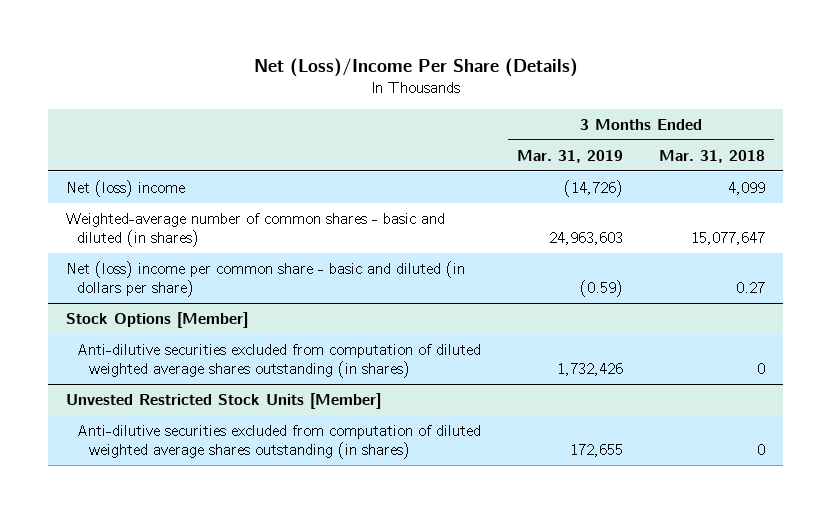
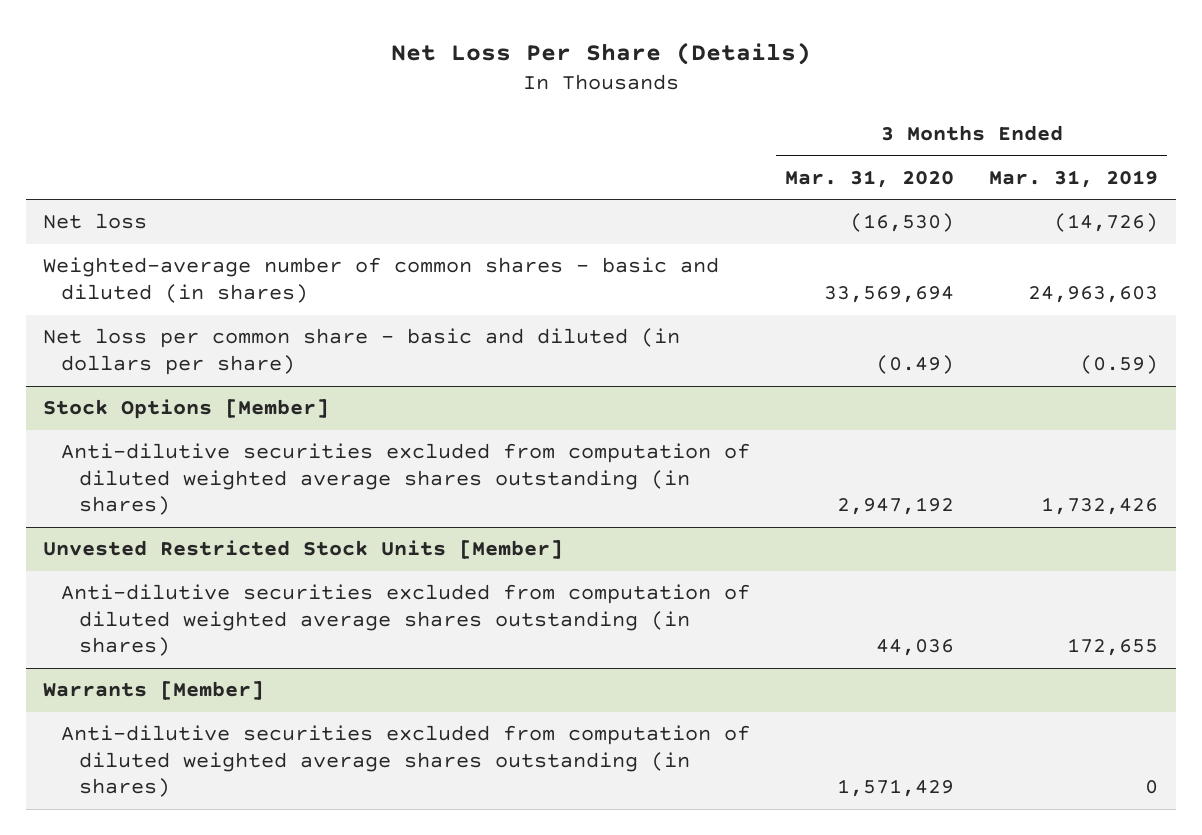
- Net (Loss)/Income Per Share (Details)
+ Net Loss Per Share (Details)
- | 3 Months Ended Mar. 31, 2019 | 3 Months Ended Mar. 31, 2018
+ | 3 Months Ended Mar. 31, 2020 | 3 Months Ended Mar. 31, 2019
- Net (loss) income | (14,726) | 4,099
+ Net loss | (16,530) | (14,726)
- Net (loss) income per common share - basic and diluted (in dollars per share) | (0.59) | 0.27
+ Net loss per common share - basic and diluted (in dollars per share) | (0.49) | (0.59)
+ Warrants [Member]
+ Anti-dilutive securities excluded from computation of diluted weighted average shares outstanding (in shares) | 1,571,429 | 0

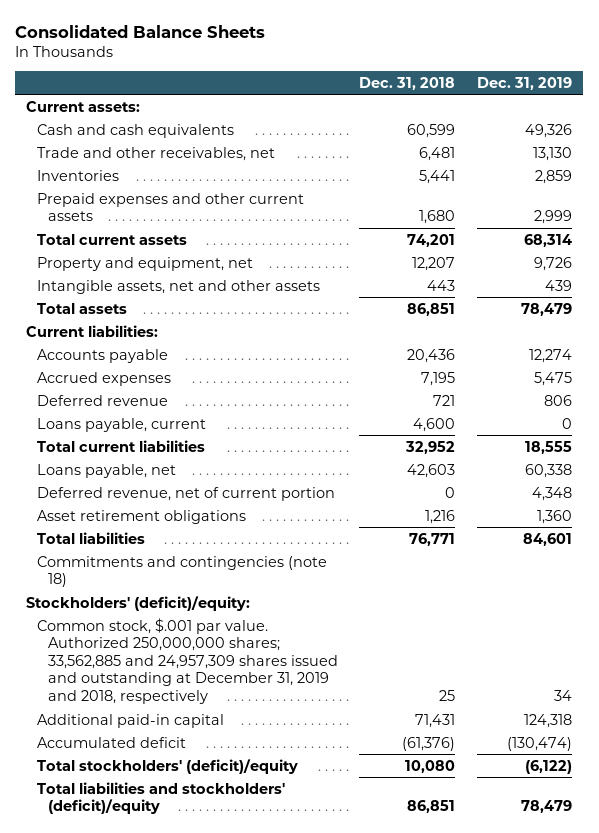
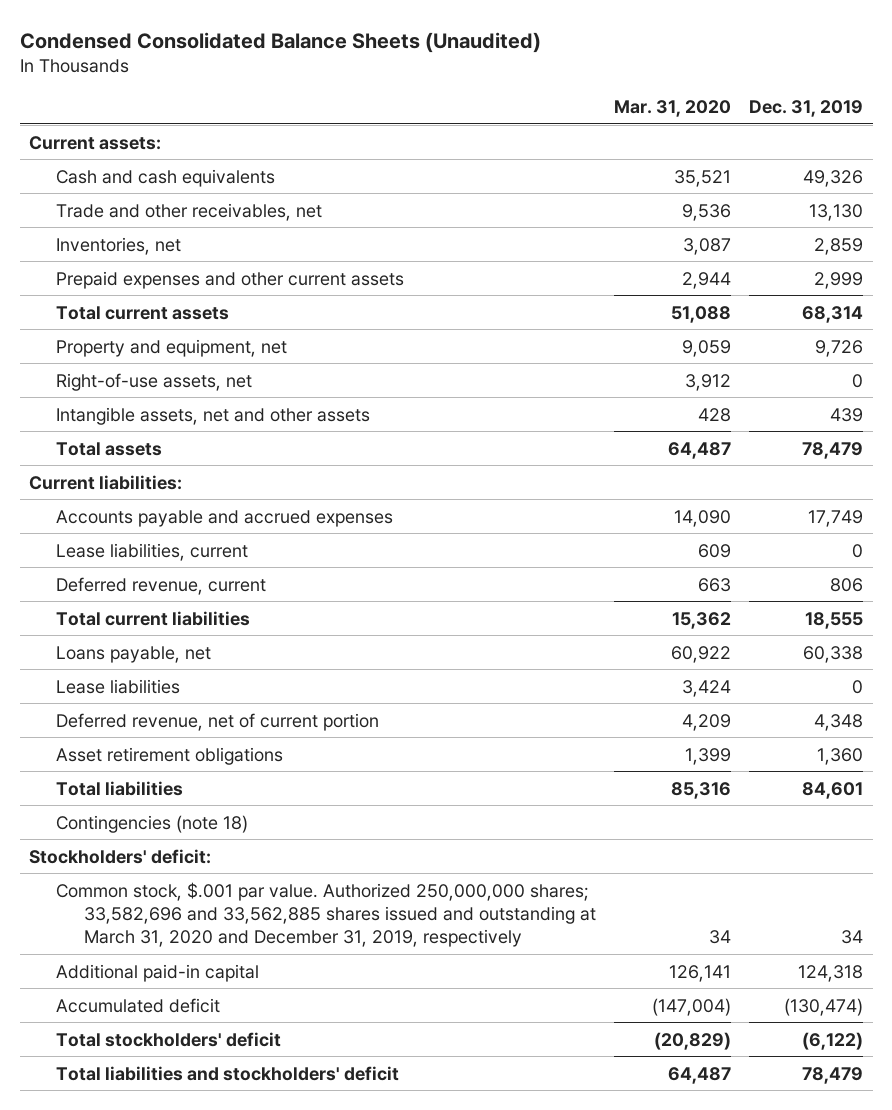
- Consolidated Balance Sheets
+ Condensed Consolidated Balance Sheets (Unaudited)
- | Dec. 31, 2018 | Dec. 31, 2019
+ | Mar. 31, 2020 | Dec. 31, 2019
- Inventories | 5,441 | 2,859
+ Inventories, net | 3,087 | 2,859
+ Right-of-use assets, net | 3,912 | 0
- Accounts payable | 20,436 | 12,274
- Accrued expenses | 7,195 | 5,475
- Deferred revenue | 721 | 806
- Loans payable, current | 4,600 | 0
+ Accounts payable and accrued expenses | 14,090 | 17,749
+ Lease liabilities, current | 609 | 0
+ Deferred revenue, current | 663 | 806
+ Lease liabilities | 3,424 | 0
- Commitments and contingencies (note 18)
- Stockholders' (deficit)/equity:
- Common stock, $.001 par value. Authorized 250,000,000 shares; 33,562,885 and 24,957,309 shares issued and outstanding at December 31, 2019 and 2018, respectively | 25 | 34
+ Contingencies (note 18)
+ Stockholders' deficit:
+ Common stock, $.001 par value. Authorized 250,000,000 shares; 33,582,696 and 33,562,885 shares issued and outstanding at March 31, 2020 and December 31, 2019, respectively | 34 | 34
- Total stockholders' (deficit)/equity | 10,080 | (6,122)
- Total liabilities and stockholders' (deficit)/equity | 86,851 | 78,479
+ Total stockholders' deficit | (20,829) | (6,122)
+ Total liabilities and stockholders' deficit | 64,487 | 78,479

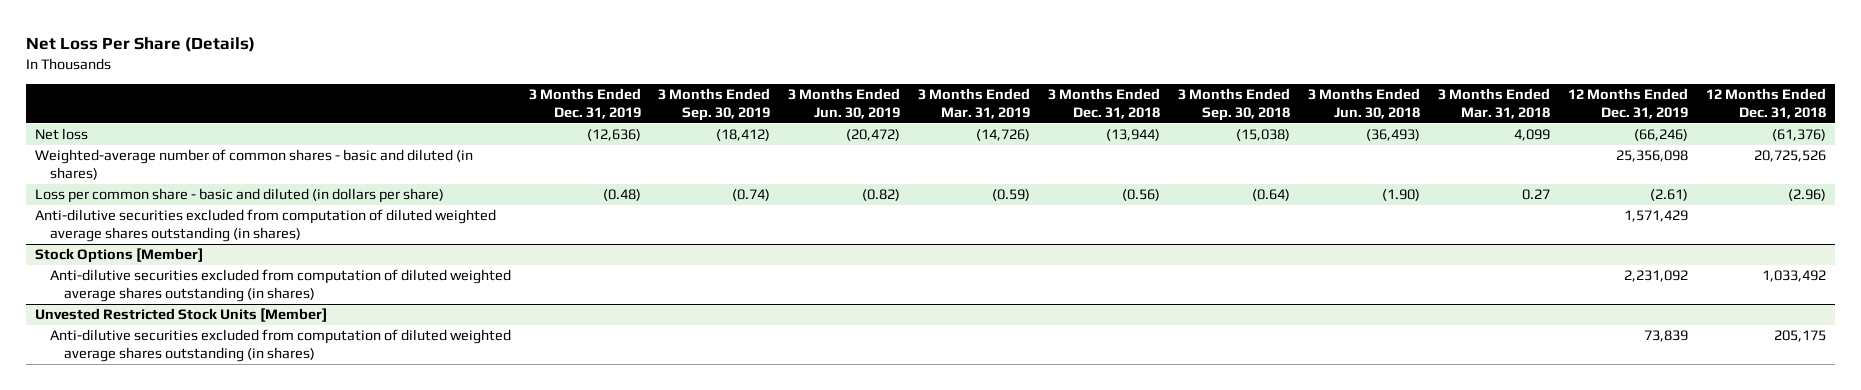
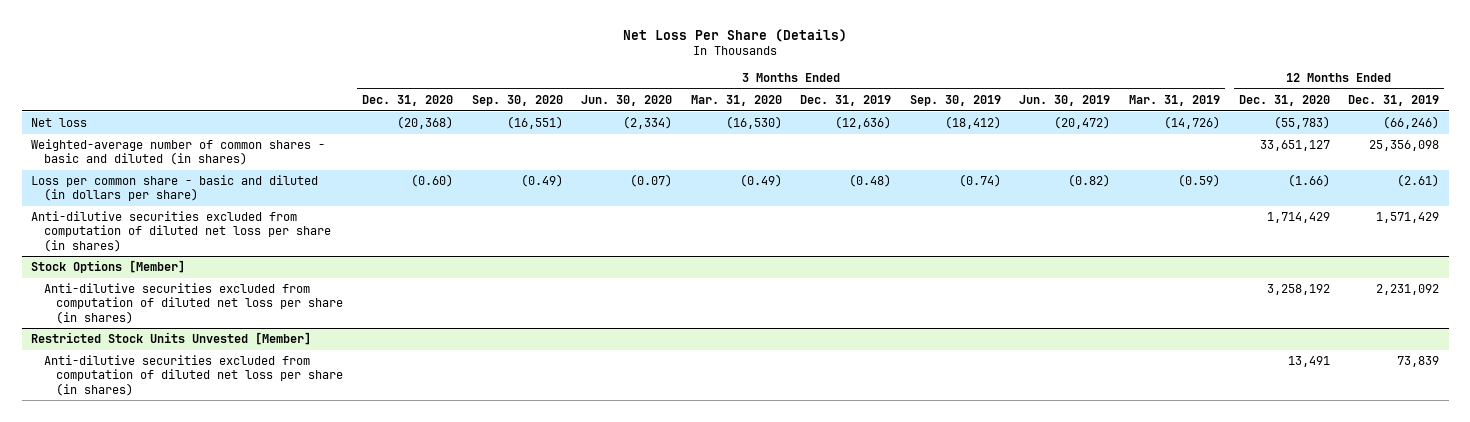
- | 3 Months Ended Dec. 31, 2019 | 3 Months Ended Sep. 30, 2019 | 3 Months Ended Jun. 30, 2019 | 3 Months Ended Mar. 31, 2019 | 3 Months Ended Dec. 31, 2018 | 3 Months Ended Sep. 30, 2018 | 3 Months Ended Jun. 30, 2018 | 3 Months Ended Mar. 31, 2018 | 12 Months Ended Dec. 31, 2019 | 12 Months Ended Dec. 31, 2018
+ | 3 Months Ended Dec. 31, 2020 | 3 Months Ended Sep. 30, 2020 | 3 Months Ended Jun. 30, 2020 | 3 Months Ended Mar. 31, 2020 | 3 Months Ended Dec. 31, 2019 | 3 Months Ended Sep. 30, 2019 | 3 Months Ended Jun. 30, 2019 | 3 Months Ended Mar. 31, 2019 | 12 Months Ended Dec. 31, 2020 | 12 Months Ended Dec. 31, 2019
- Anti-dilutive securities excluded from computation of diluted weighted average shares outstanding (in shares) | | | | | | | | | 1,571,429 |
+ Anti-dilutive securities excluded from computation of diluted net loss per share (in shares) | | | | | | | | | 1,714,429 | 1,571,429
@ Stock Options [Member]
- Anti-dilutive securities excluded from computation of diluted weighted average shares outstanding (in shares) | | | | | | | | | 2,231,092 | 1,033,492
- Unvested Restricted Stock Units [Member]
- Anti-dilutive securities excluded from computation of diluted weighted average shares outstanding (in shares) | | | | | | | | | 73,839 | 205,175
@ Stock Options [Member]
+ Anti-dilutive securities excluded from computation of diluted net loss per share (in shares) | | | | | | | | | 3,258,192 | 2,231,092
+ Restricted Stock Units Unvested [Member]
+ Anti-dilutive securities excluded from computation of diluted net loss per share (in shares) | | | | | | | | | 13,491 | 73,839

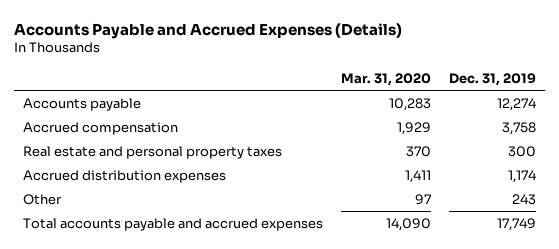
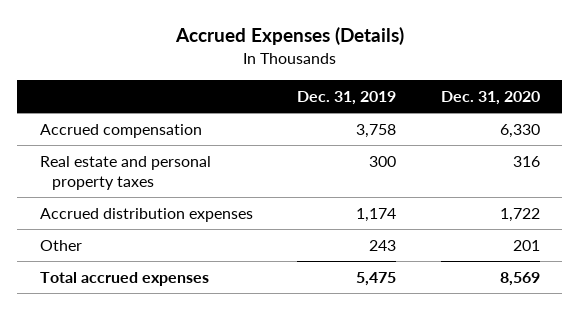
- Accounts Payable and Accrued Expenses (Details)
+ Accrued Expenses (Details)
- | Mar. 31, 2020 | Dec. 31, 2019
+ | Dec. 31, 2019 | Dec. 31, 2020
- Accounts payable | 10,283 | 12,274
- Total accounts payable and accrued expenses | 14,090 | 17,749
+ Total accrued expenses | 5,475 | 8,569

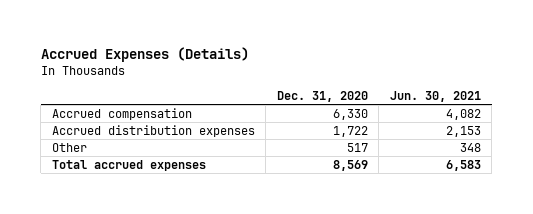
- | Dec. 31, 2019 | Dec. 31, 2020
+ | Dec. 31, 2020 | Jun. 30, 2021
- Real estate and personal property taxes | 300 | 316
- Other | 243 | 201
+ Other | 517 | 348

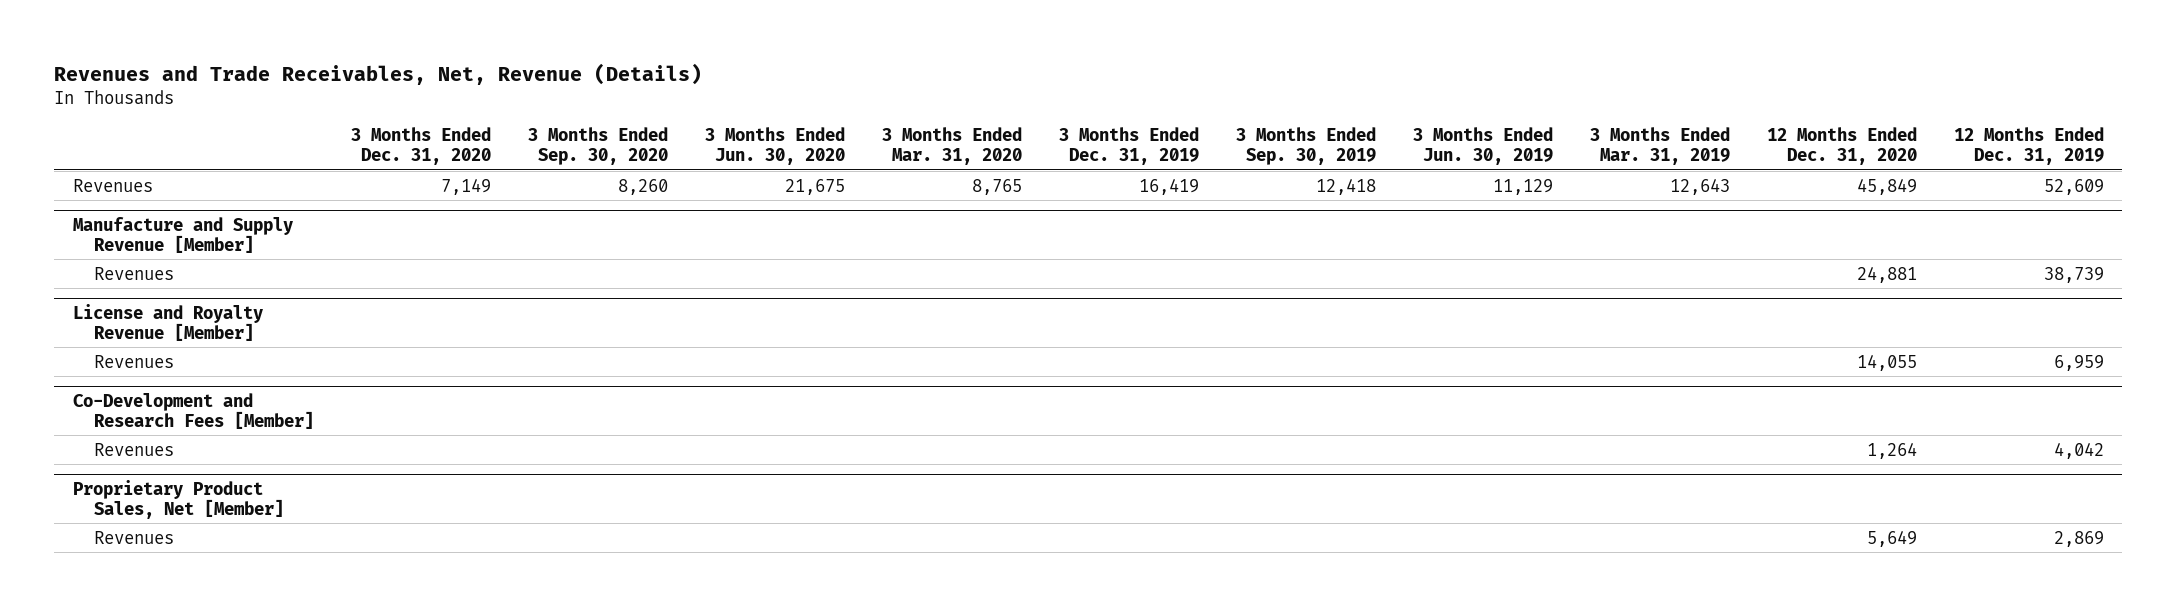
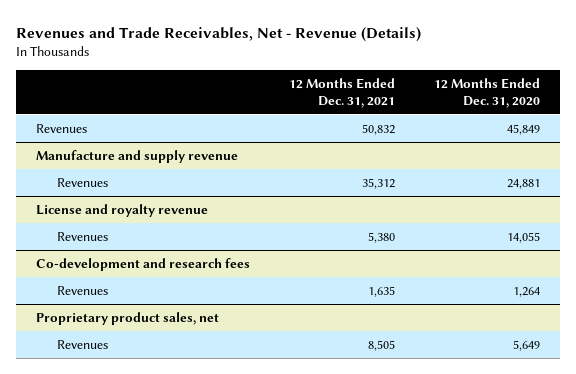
- Revenues and Trade Receivables, Net, Revenue (Details)
+ Revenues and Trade Receivables, Net - Revenue (Details)
- | 3 Months Ended Dec. 31, 2020 | 3 Months Ended Sep. 30, 2020 | 3 Months Ended Jun. 30, 2020 | 3 Months Ended Mar. 31, 2020 | 3 Months Ended Dec. 31, 2019 | 3 Months Ended Sep. 30, 2019 | 3 Months Ended Jun. 30, 2019 | 3 Months Ended Mar. 31, 2019 | 12 Months Ended Dec. 31, 2020 | 12 Months Ended Dec. 31, 2019
+ | 12 Months Ended Dec. 31, 2021 | 12 Months Ended Dec. 31, 2020
- Manufacture and Supply Revenue [Member]
+ Manufacture and supply revenue
- License and Royalty Revenue [Member]
+ License and royalty revenue
- Co-Development and Research Fees [Member]
+ Co-development and research fees
- Proprietary Product Sales, Net [Member]
+ Proprietary product sales, net

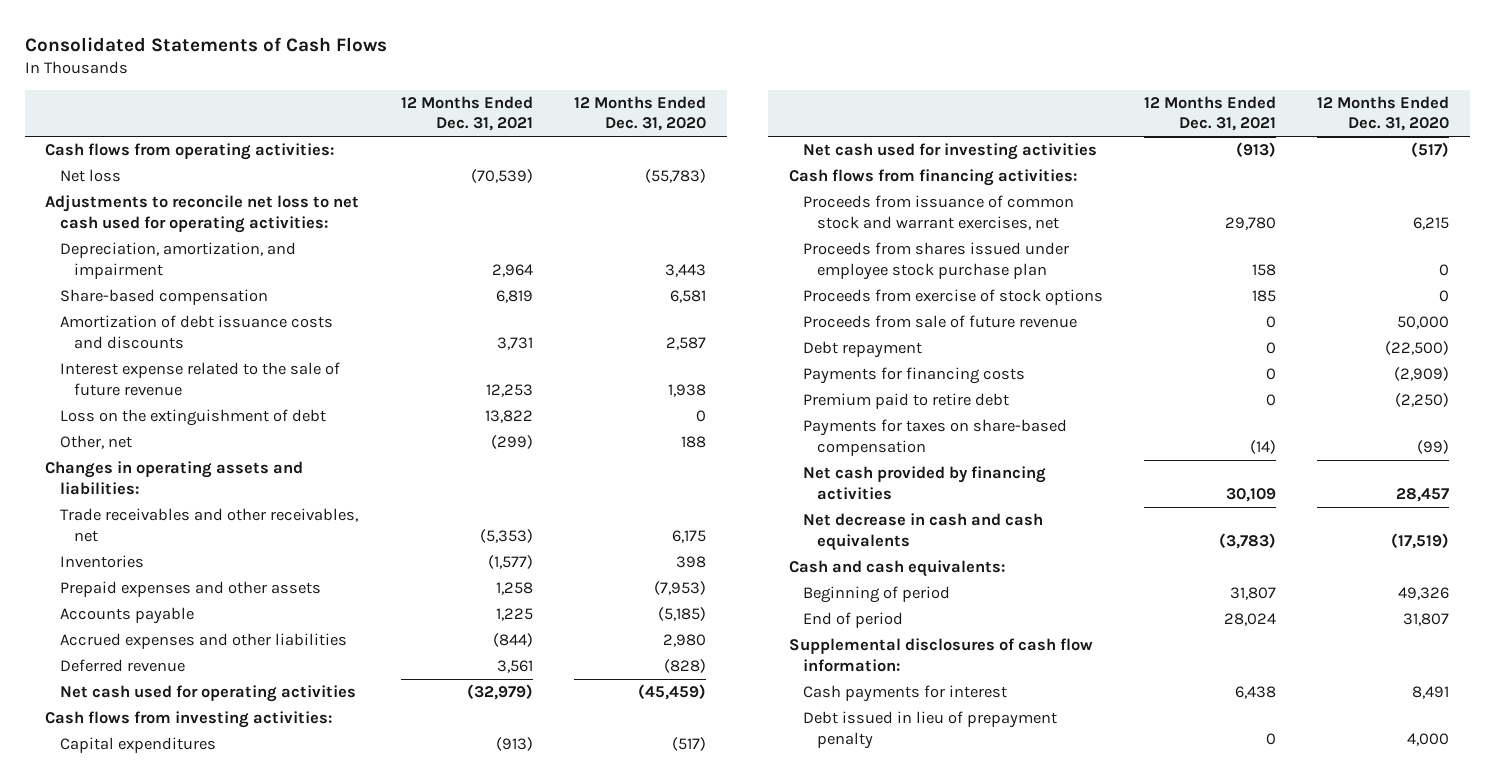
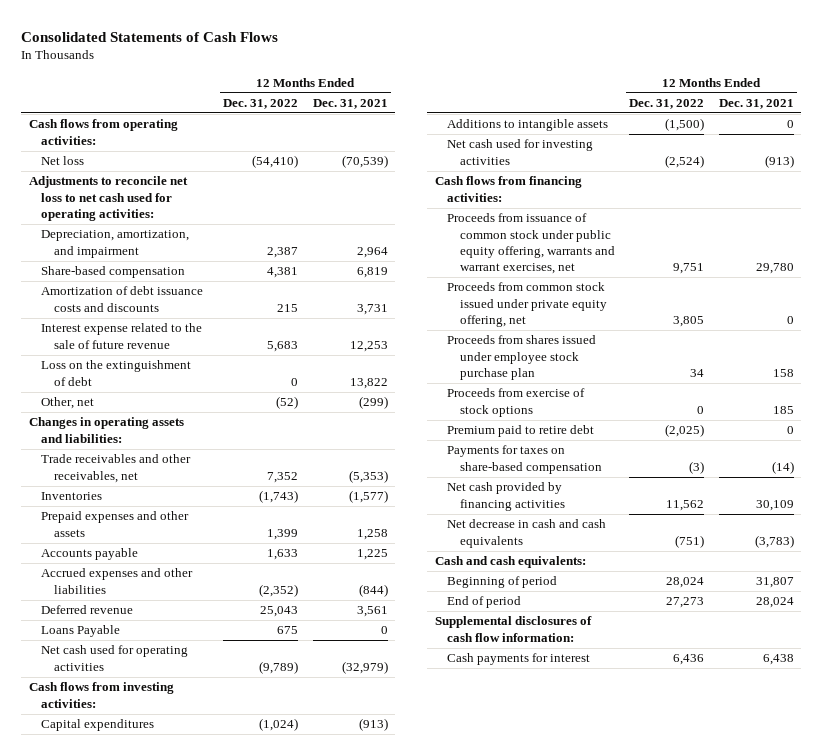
- | 12 Months Ended Dec. 31, 2021 | 12 Months Ended Dec. 31, 2020
+ | 12 Months Ended Dec. 31, 2022 | 12 Months Ended Dec. 31, 2021
+ Loans Payable | 675 | 0
+ Additions to intangible assets | (1,500) | 0
- Proceeds from issuance of common stock and warrant exercises, net | 29,780 | 6,215
+ Proceeds from issuance of common stock under public equity offering, warrants and warrant exercises, net | 9,751 | 29,780
+ Proceeds from common stock issued under private equity offering, net | 3,805 | 0
- Proceeds from sale of future revenue | 0 | 50,000
- Debt repayment | 0 | (22,500)
- Payments for financing costs | 0 | (2,909)
- Debt issued in lieu of prepayment penalty | 0 | 4,000

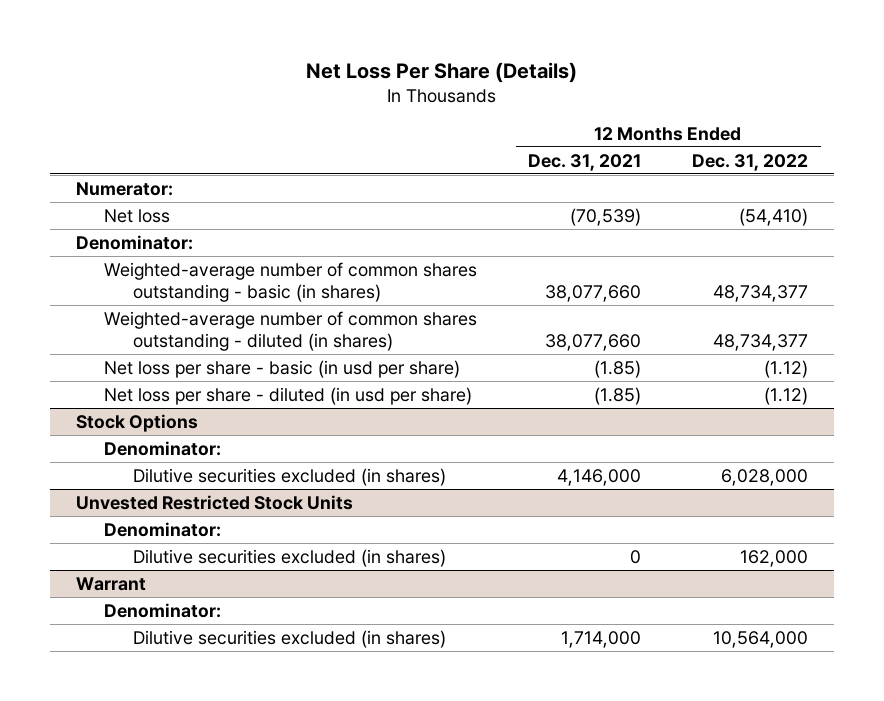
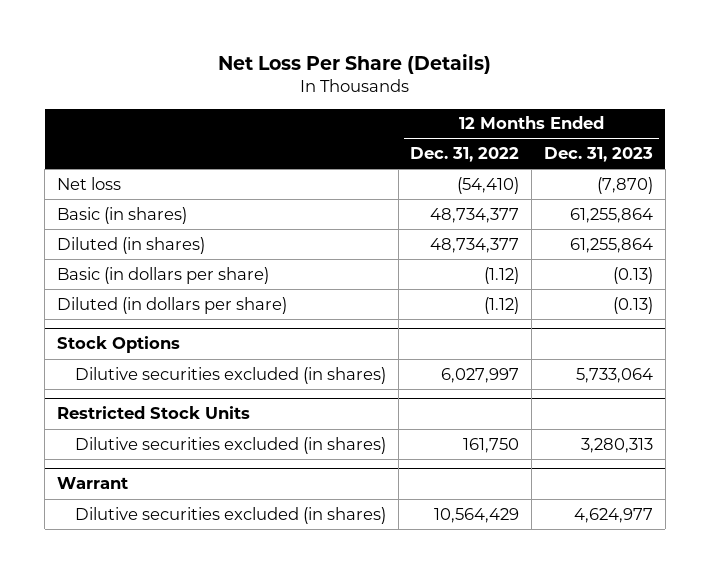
- | 12 Months Ended Dec. 31, 2021 | 12 Months Ended Dec. 31, 2022
+ | 12 Months Ended Dec. 31, 2022 | 12 Months Ended Dec. 31, 2023
- Numerator:
- Denominator:
- Weighted-average number of common shares outstanding - basic (in shares) | 38,077,660 | 48,734,377
- Weighted-average number of common shares outstanding - diluted (in shares) | 38,077,660 | 48,734,377
- Net loss per share - basic (in usd per share) | (1.85) | (1.12)
- Net loss per share - diluted (in usd per share) | (1.85) | (1.12)
+ Basic (in shares) | 48,734,377 | 61,255,864
+ Diluted (in shares) | 48,734,377 | 61,255,864
+ Basic (in dollars per share) | (1.12) | (0.13)
+ Diluted (in dollars per share) | (1.12) | (0.13)
@ Stock Options
- Denominator:
- Dilutive securities excluded (in shares) | 4,146,000 | 6,028,000
- Unvested Restricted Stock Units
- Denominator:
- Dilutive securities excluded (in shares) | 0 | 162,000
@ Stock Options
+ Dilutive securities excluded (in shares) | 6,027,997 | 5,733,064
+ Restricted Stock Units
+ Dilutive securities excluded (in shares) | 161,750 | 3,280,313
@ Warrant
- Denominator:
- Dilutive securities excluded (in shares) | 1,714,000 | 10,564,000
+ Dilutive securities excluded (in shares) | 10,564,429 | 4,624,977

